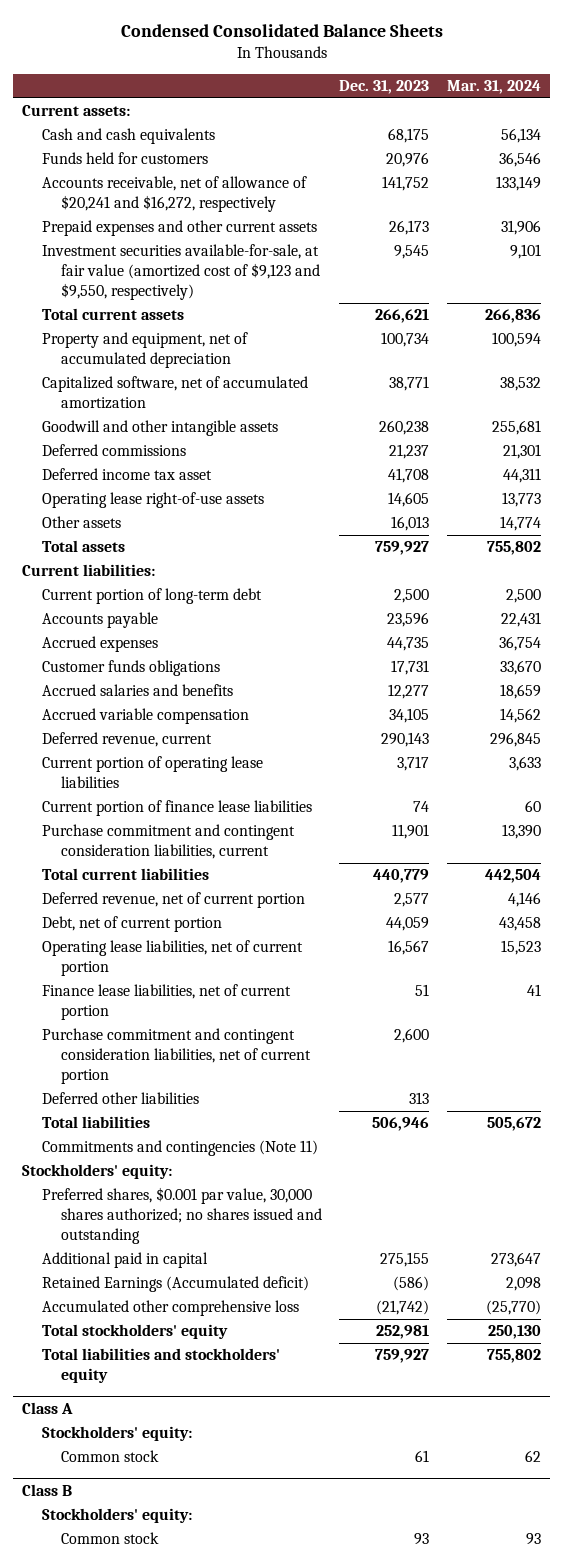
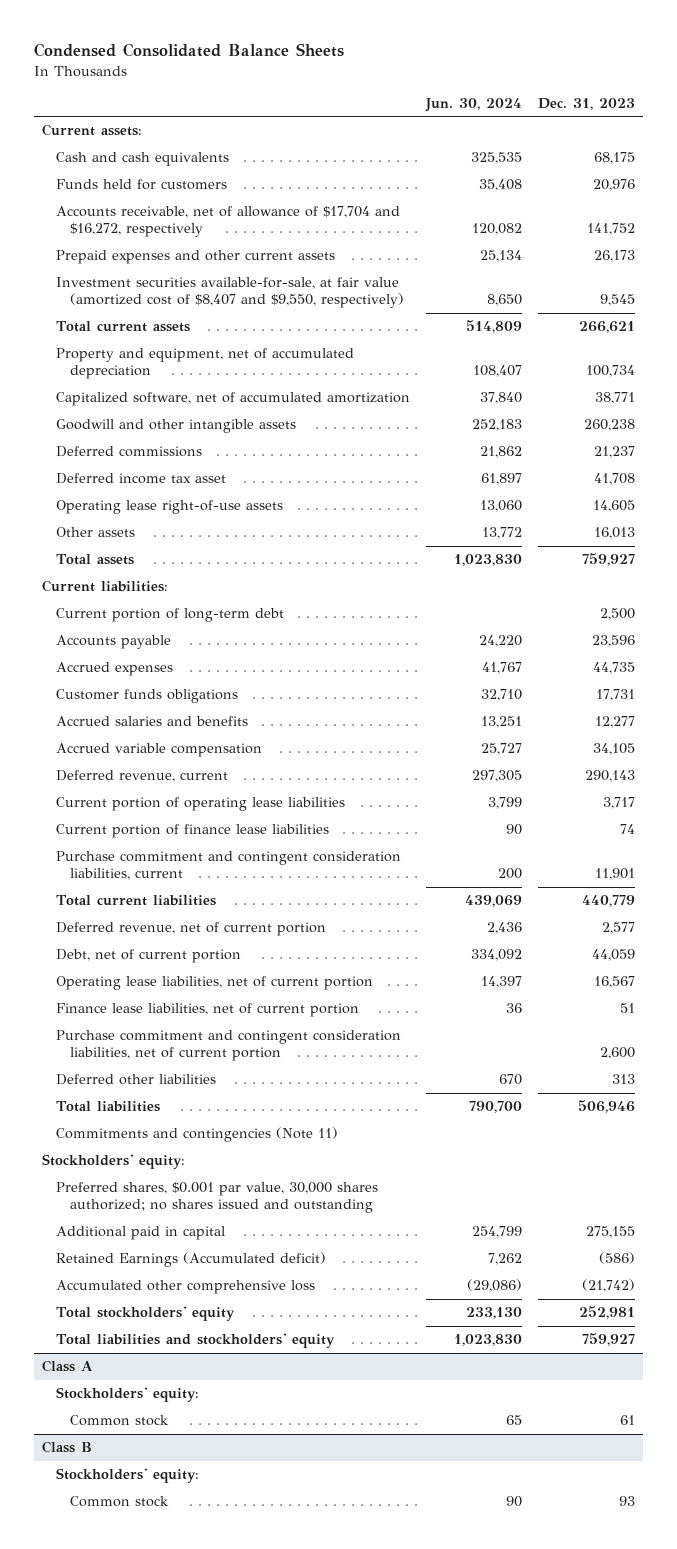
- | Dec. 31, 2023 | Mar. 31, 2024
+ | Jun. 30, 2024 | Dec. 31, 2023
- Accounts receivable, net of allowance of $20,241 and $16,272, respectively | 141,752 | 133,149
+ Accounts receivable, net of allowance of $17,704 and $16,272, respectively | 120,082 | 141,752
- Investment securities available-for-sale, at fair value (amortized cost of $9,123 and $9,550, respectively) | 9,545 | 9,101
+ Investment securities available-for-sale, at fair value (amortized cost of $8,407 and $9,550, respectively) | 8,650 | 9,545

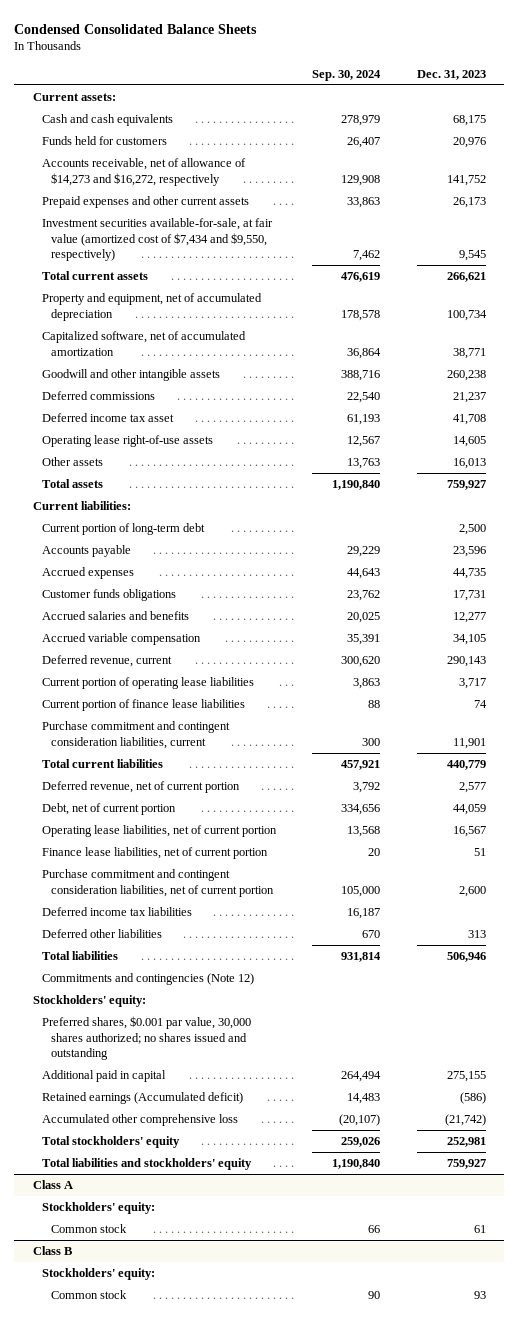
- | Jun. 30, 2024 | Dec. 31, 2023
+ | Sep. 30, 2024 | Dec. 31, 2023
- Accounts receivable, net of allowance of $17,704 and $16,272, respectively | 120,082 | 141,752
+ Accounts receivable, net of allowance of $14,273 and $16,272, respectively | 129,908 | 141,752
- Investment securities available-for-sale, at fair value (amortized cost of $8,407 and $9,550, respectively) | 8,650 | 9,545
+ Investment securities available-for-sale, at fair value (amortized cost of $7,434 and $9,550, respectively) | 7,462 | 9,545
+ Deferred income tax liabilities | 16,187 |
- Commitments and contingencies (Note 11)
+ Commitments and contingencies (Note 12)
- Retained Earnings (Accumulated deficit) | 7,262 | (586)
+ Retained earnings (Accumulated deficit) | 14,483 | (586)

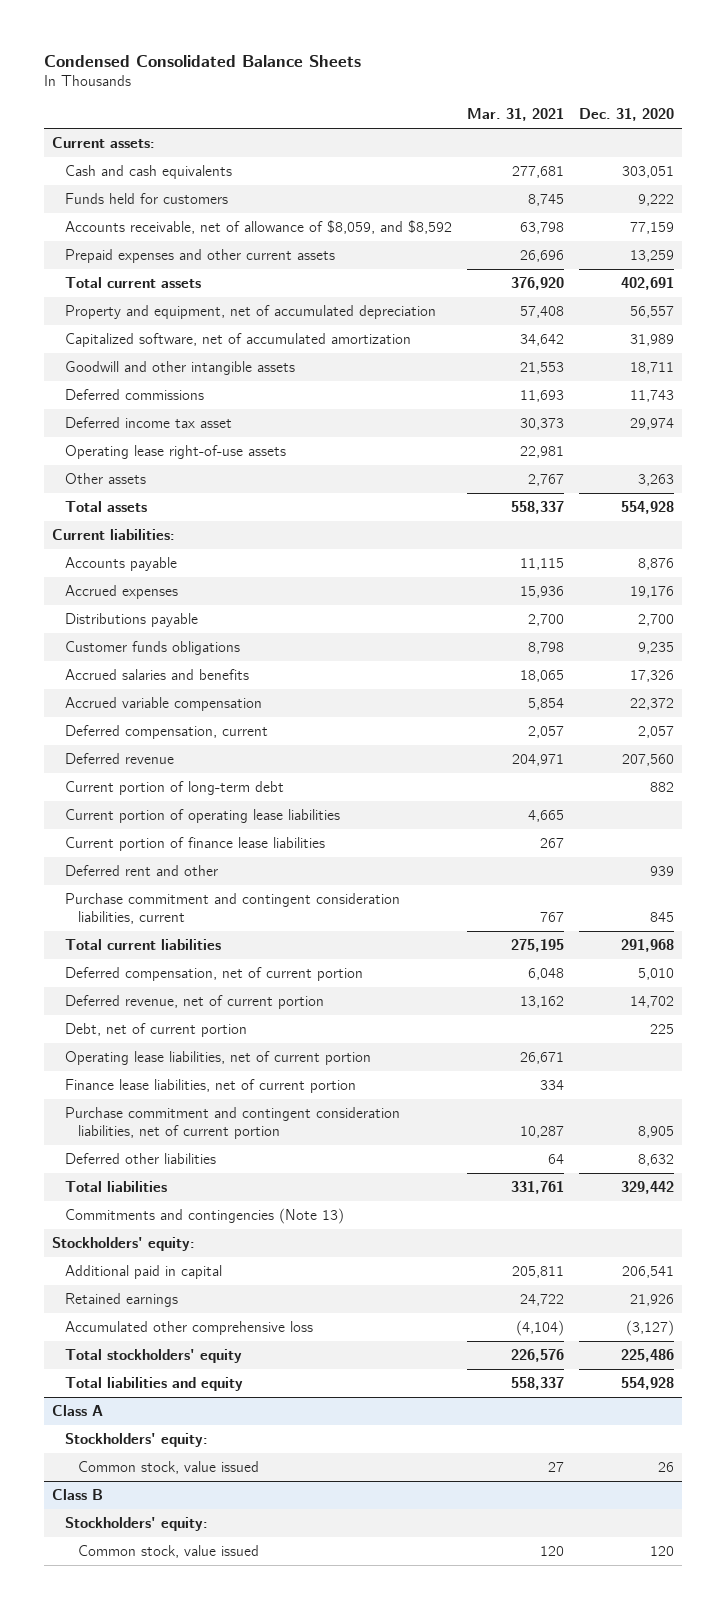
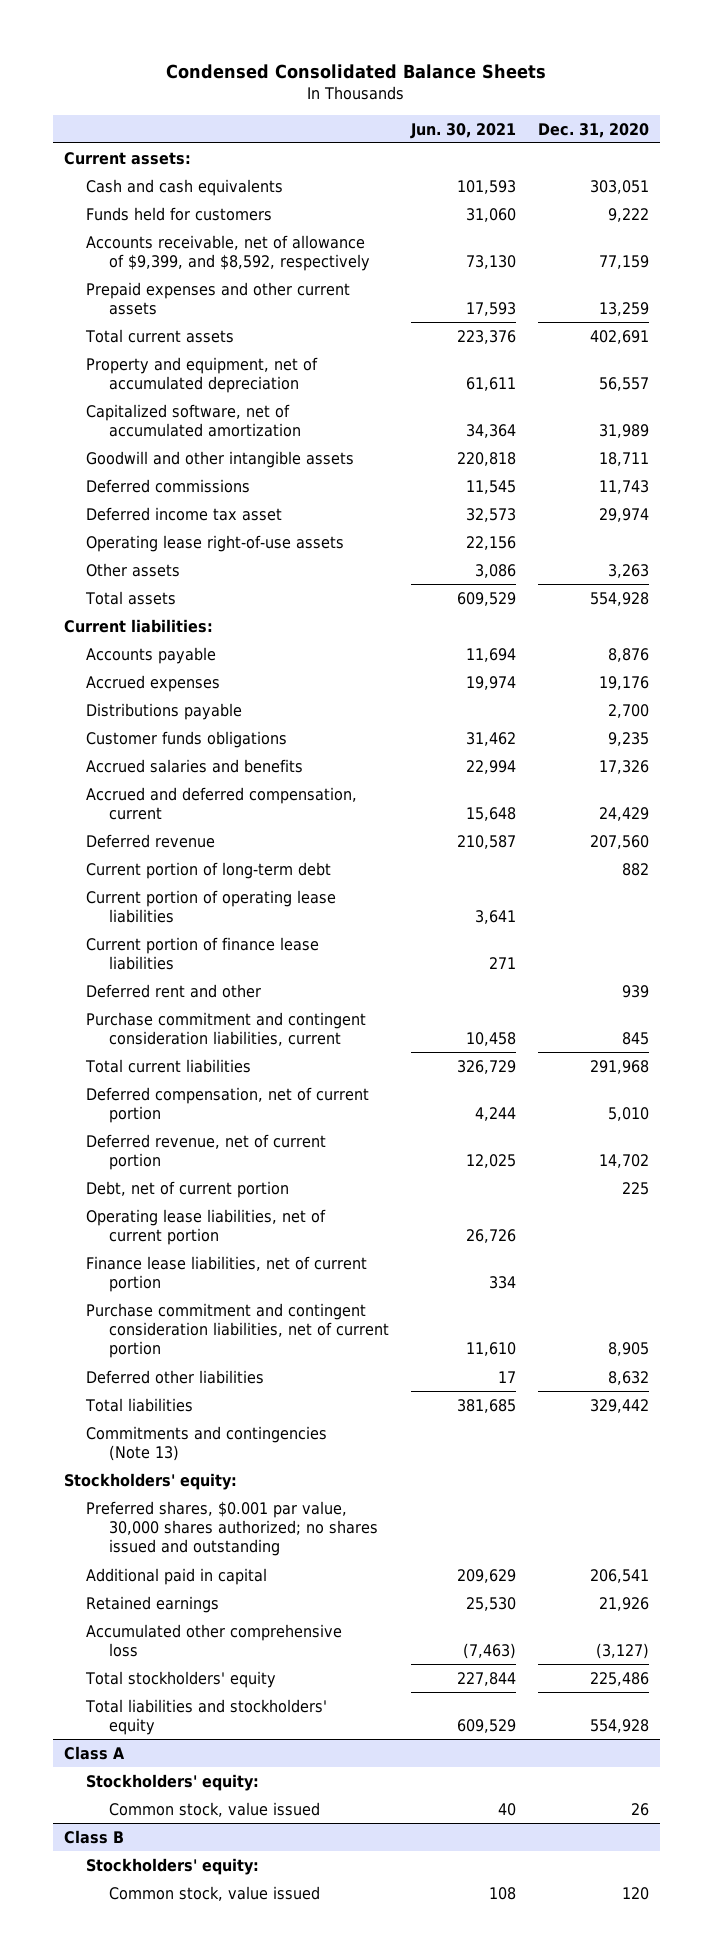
- | Mar. 31, 2021 | Dec. 31, 2020
+ | Jun. 30, 2021 | Dec. 31, 2020
- Accounts receivable, net of allowance of $8,059, and $8,592 | 63,798 | 77,159
+ Accounts receivable, net of allowance of $9,399, and $8,592, respectively | 73,130 | 77,159
- Accrued variable compensation | 5,854 | 22,372
- Deferred compensation, current | 2,057 | 2,057
+ Accrued and deferred compensation, current | 15,648 | 24,429
+ Preferred shares, $0.001 par value, 30,000 shares authorized; no shares issued and outstanding
- Total liabilities and equity | 558,337 | 554,928
+ Total liabilities and stockholders' equity | 609,529 | 554,928

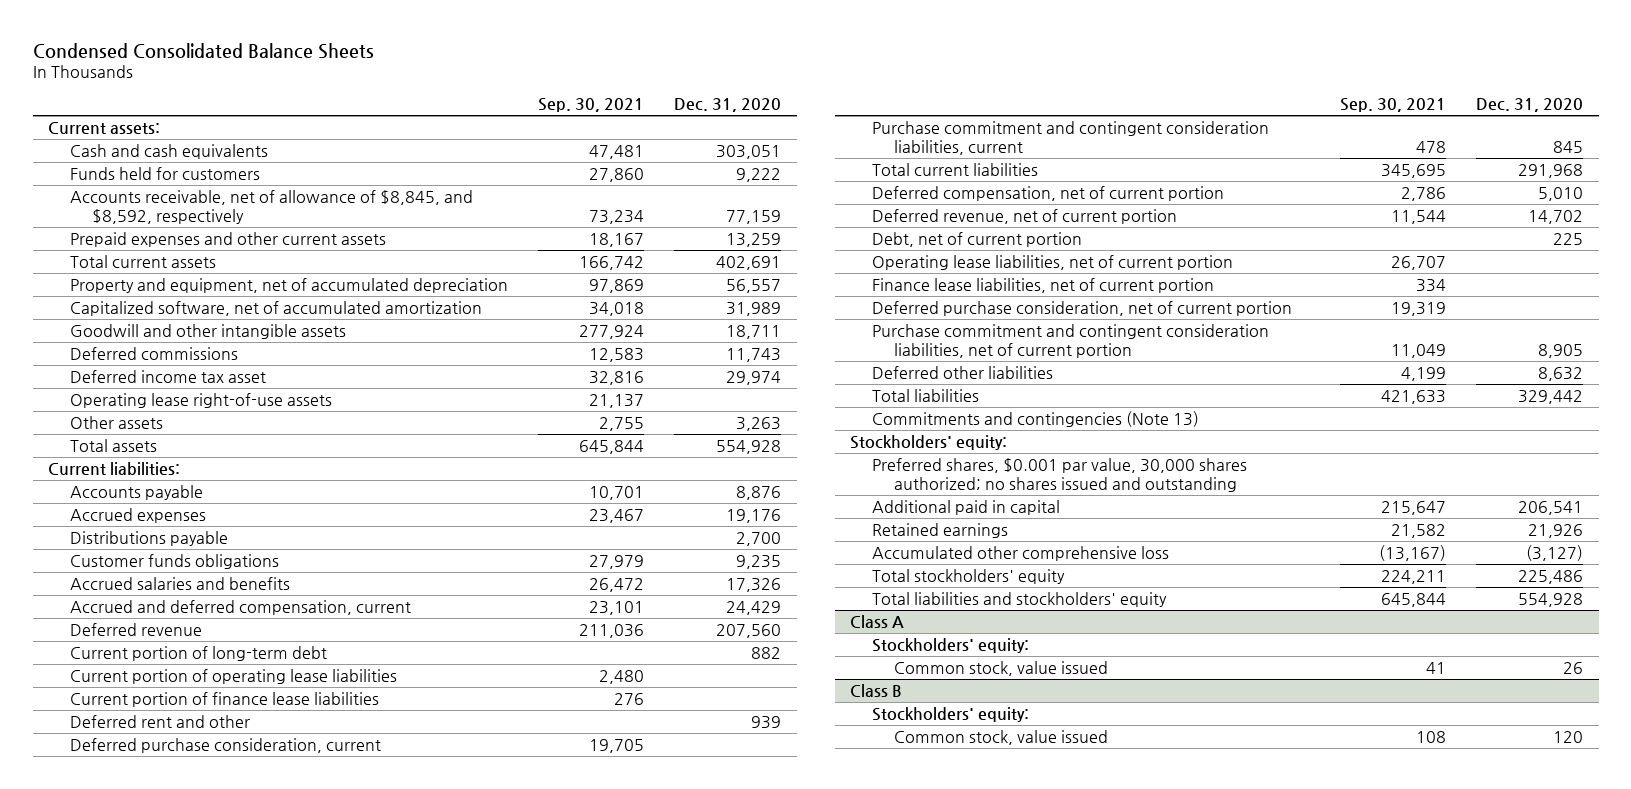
- | Jun. 30, 2021 | Dec. 31, 2020
+ | Sep. 30, 2021 | Dec. 31, 2020
- Accounts receivable, net of allowance of $9,399, and $8,592, respectively | 73,130 | 77,159
+ Accounts receivable, net of allowance of $8,845, and $8,592, respectively | 73,234 | 77,159
+ Deferred purchase consideration, current | 19,705 |
+ Deferred purchase consideration, net of current portion | 19,319 |

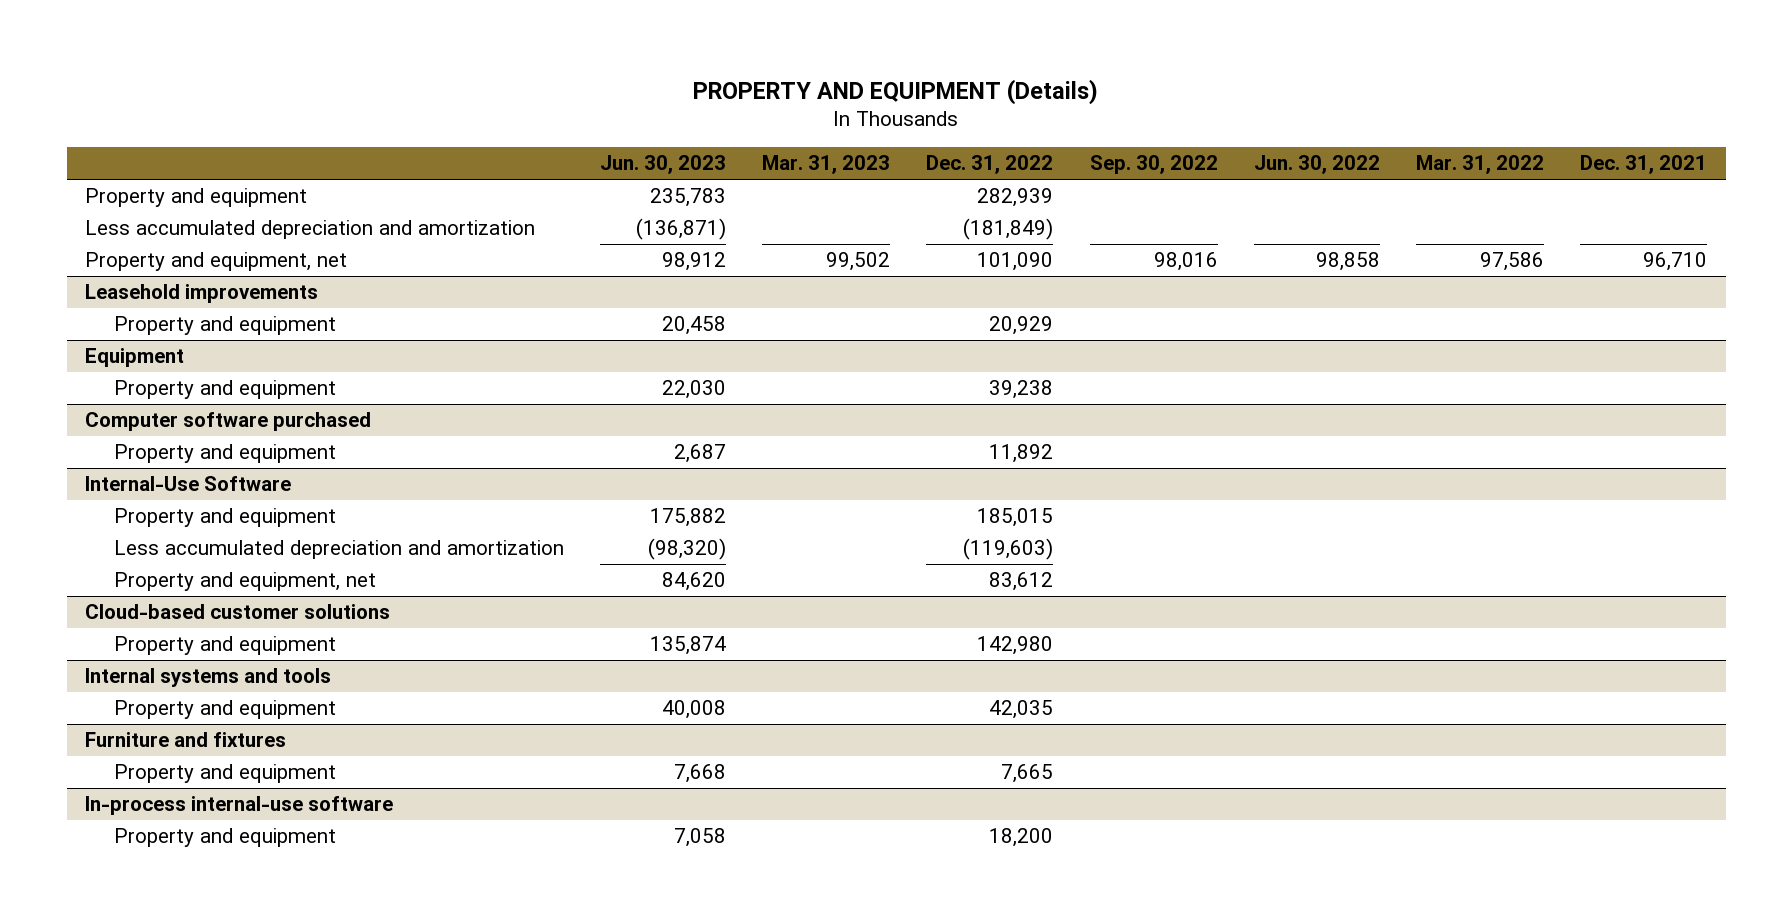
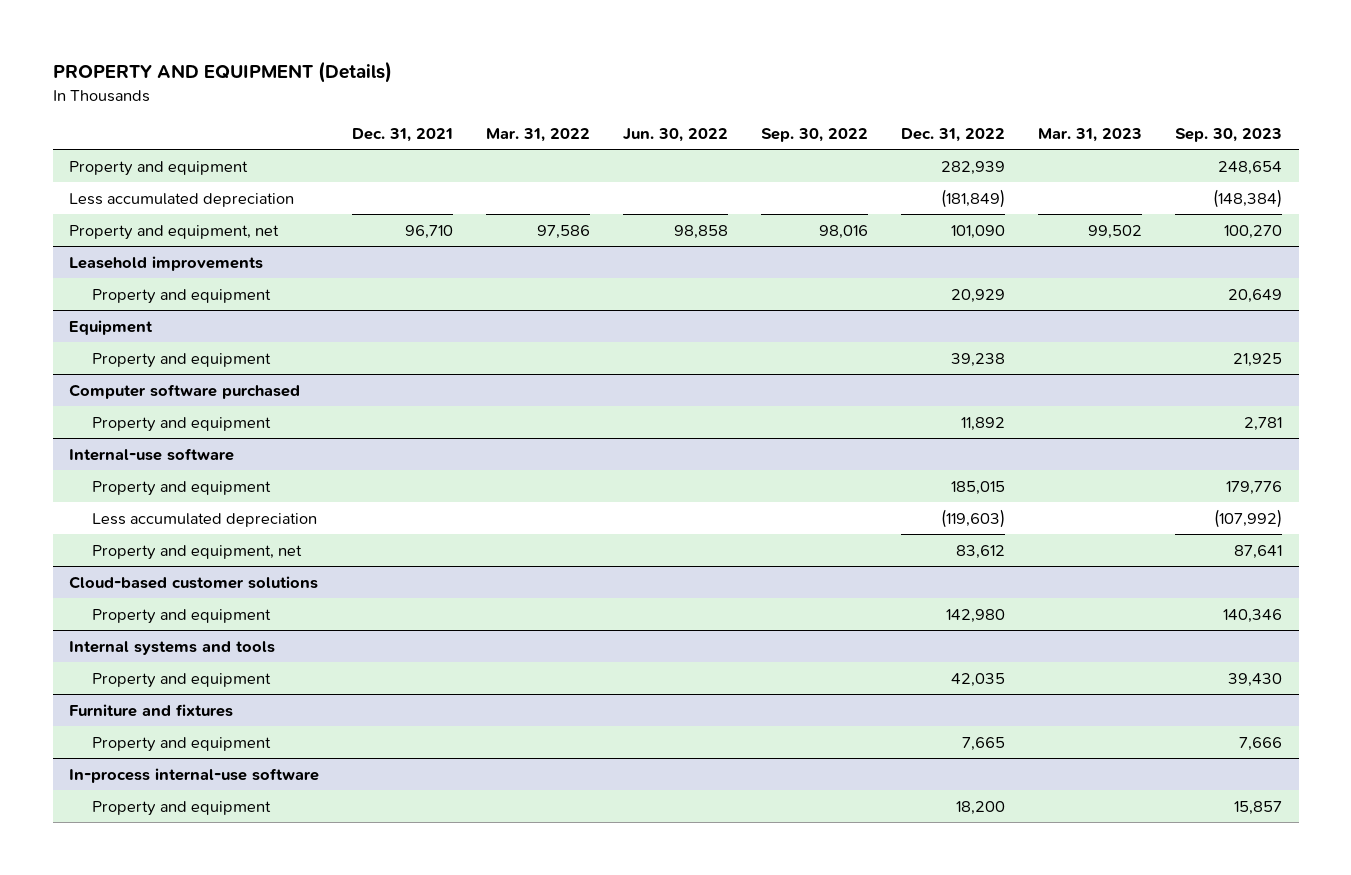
- | Jun. 30, 2023 | Mar. 31, 2023 | Dec. 31, 2022 | Sep. 30, 2022 | Jun. 30, 2022 | Mar. 31, 2022 | Dec. 31, 2021
+ | Dec. 31, 2021 | Mar. 31, 2022 | Jun. 30, 2022 | Sep. 30, 2022 | Dec. 31, 2022 | Mar. 31, 2023 | Sep. 30, 2023
- Less accumulated depreciation and amortization | (136,871) | | (181,849) | | | |
+ Less accumulated depreciation | | | | | (181,849) | | (148,384)
- Internal-Use Software
+ Internal-use software
- Less accumulated depreciation and amortization | (98,320) | | (119,603) | | | |
+ Less accumulated depreciation | | | | | (119,603) | | (107,992)

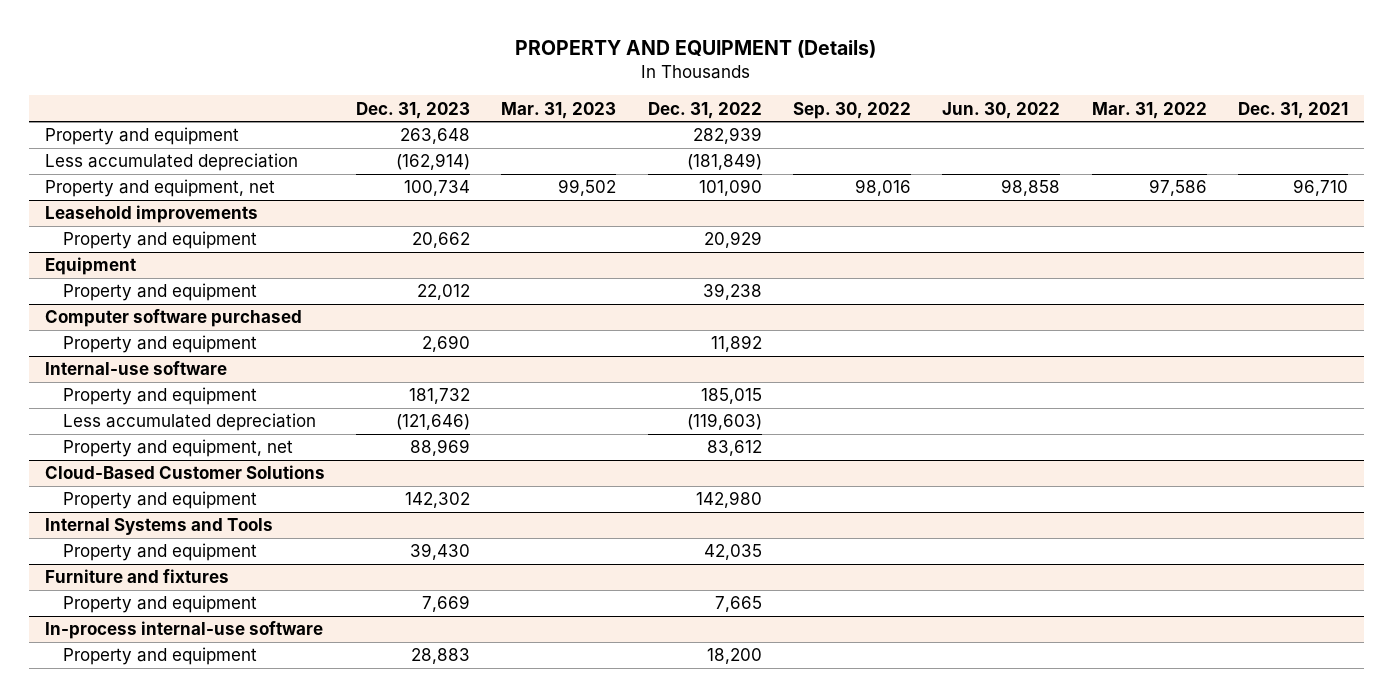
- | Dec. 31, 2021 | Mar. 31, 2022 | Jun. 30, 2022 | Sep. 30, 2022 | Dec. 31, 2022 | Mar. 31, 2023 | Sep. 30, 2023
+ | Dec. 31, 2023 | Mar. 31, 2023 | Dec. 31, 2022 | Sep. 30, 2022 | Jun. 30, 2022 | Mar. 31, 2022 | Dec. 31, 2021
- Cloud-based customer solutions
+ Cloud-Based Customer Solutions
- Internal systems and tools
+ Internal Systems and Tools

